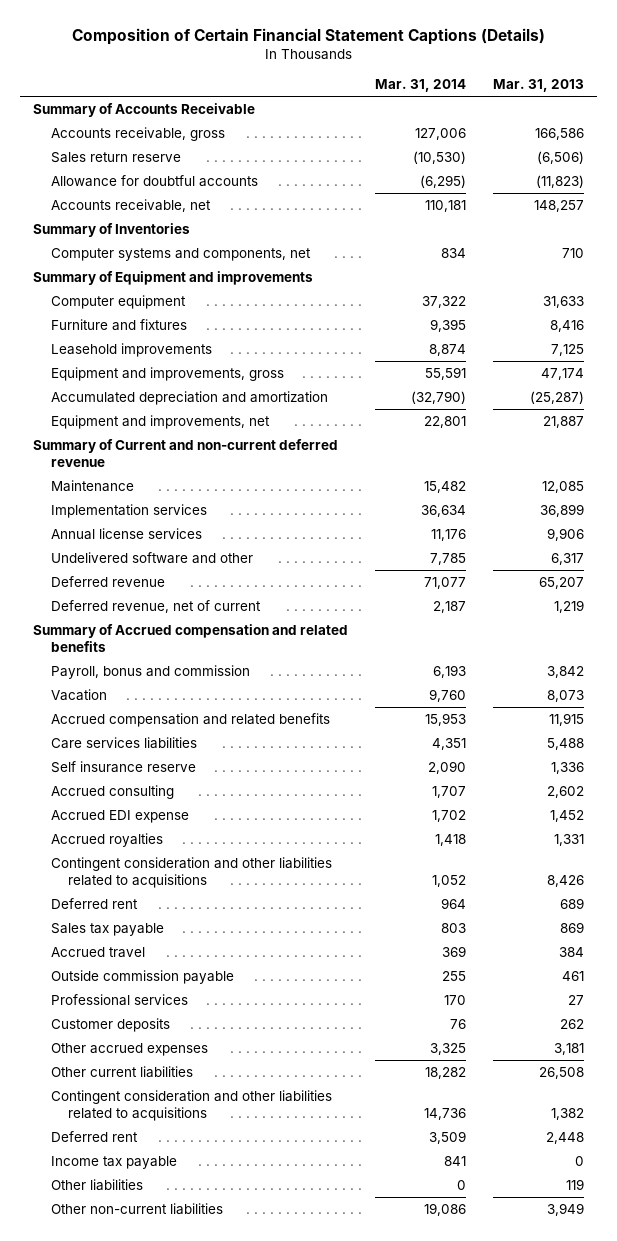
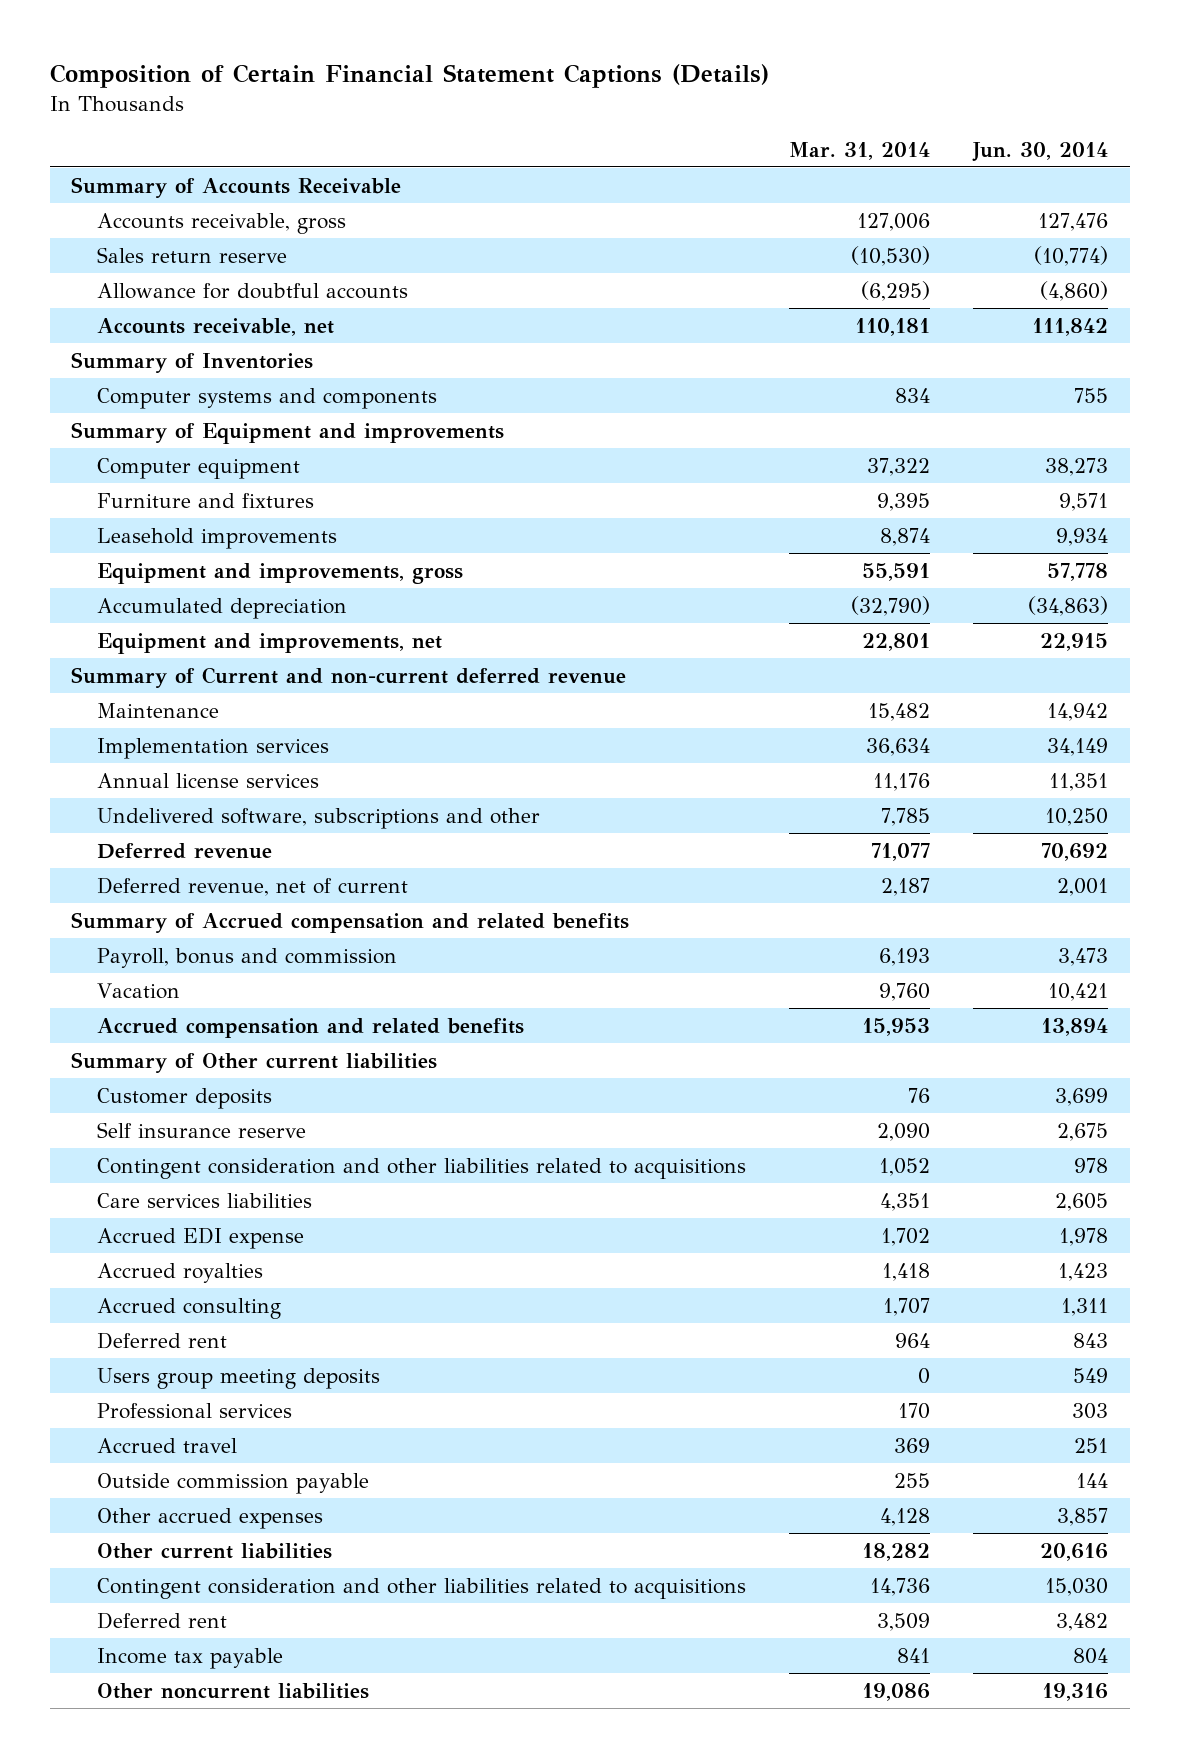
- | Mar. 31, 2014 | Mar. 31, 2013
+ | Mar. 31, 2014 | Jun. 30, 2014
- Computer systems and components, net | 834 | 710
+ Computer systems and components | 834 | 755
- Accumulated depreciation and amortization | (32,790) | (25,287)
+ Accumulated depreciation | (32,790) | (34,863)
- Undelivered software and other | 7,785 | 6,317
+ Undelivered software, subscriptions and other | 7,785 | 10,250
+ Summary of Other current liabilities
moved up: Customer deposits | 76 | 3,699
moved up: Contingent consideration and other liabilities related to acquisitions | 1,052 | 978
moved down: Care services liabilities | 4,351 | 2,605
moved down: Accrued consulting | 1,707 | 1,311
- Sales tax payable | 803 | 869
+ Users group meeting deposits | 0 | 549
moved up: Professional services | 170 | 303
- Other accrued expenses | 3,325 | 3,181
+ Other accrued expenses | 4,128 | 3,857
- Other liabilities | 0 | 119
- Other non-current liabilities | 19,086 | 3,949
+ Other noncurrent liabilities | 19,086 | 19,316

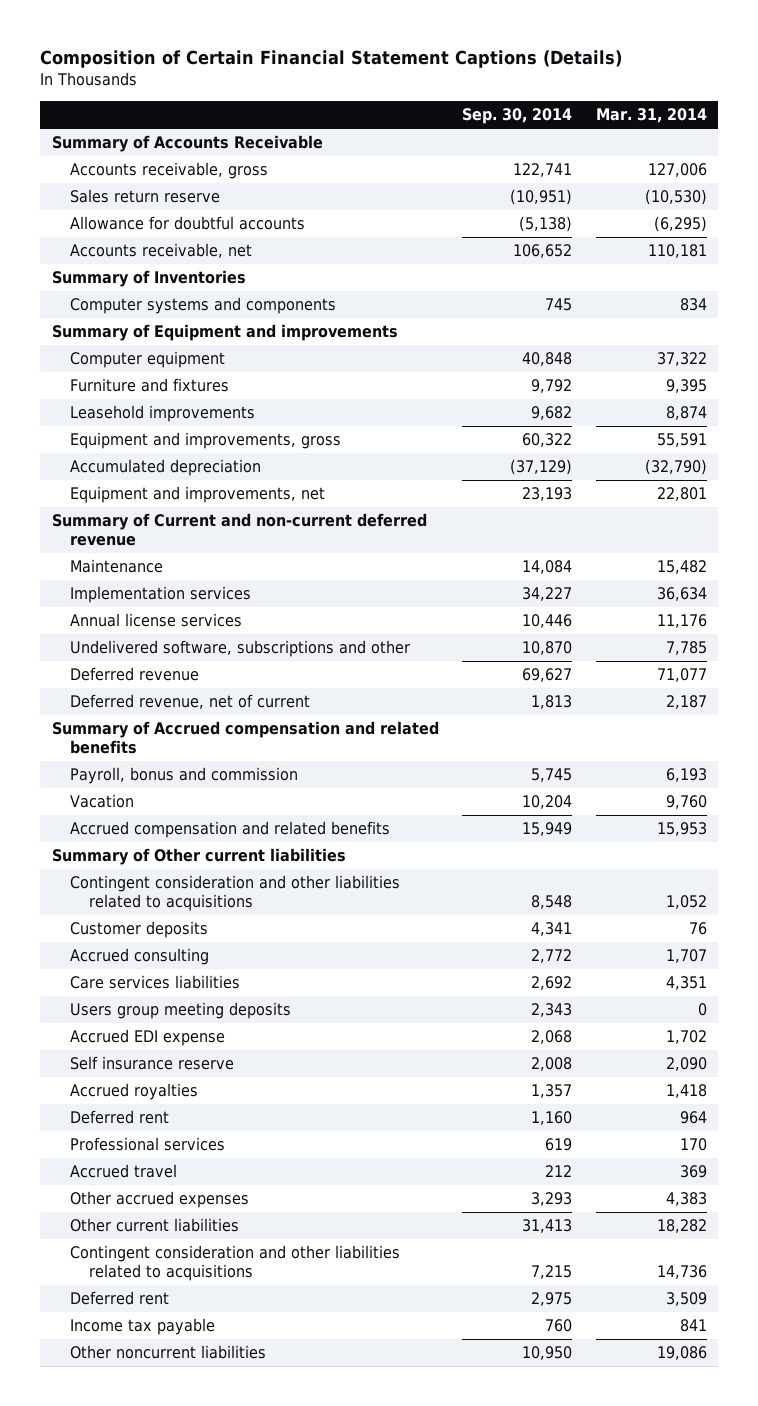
- | Mar. 31, 2014 | Jun. 30, 2014
+ | Sep. 30, 2014 | Mar. 31, 2014
moved down: Customer deposits | 4,341 | 76
moved up: Accrued consulting | 2,772 | 1,707
moved up: Users group meeting deposits | 2,343 | 0
moved down: Self insurance reserve | 2,008 | 2,090
- Outside commission payable | 255 | 144
- Other accrued expenses | 4,128 | 3,857
+ Other accrued expenses | 3,293 | 4,383

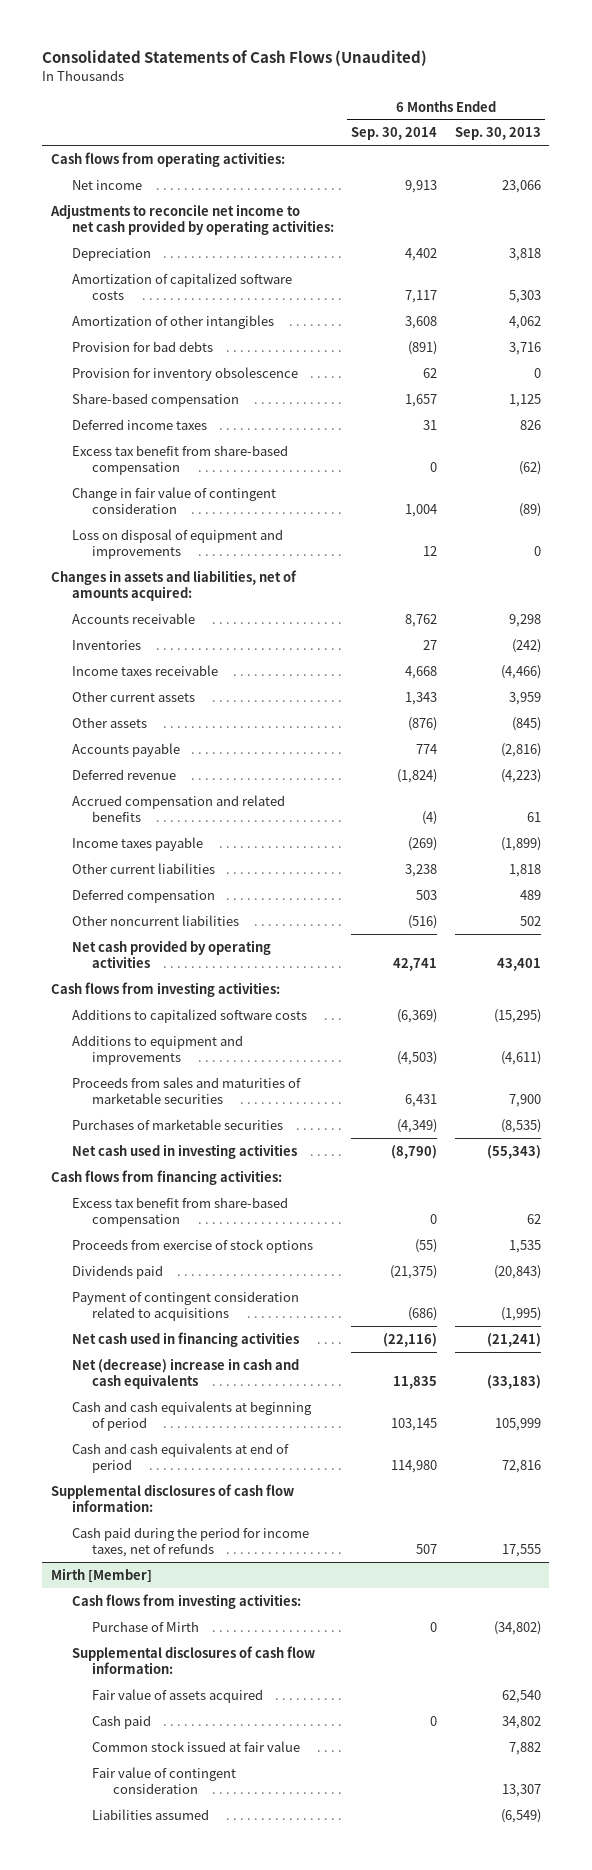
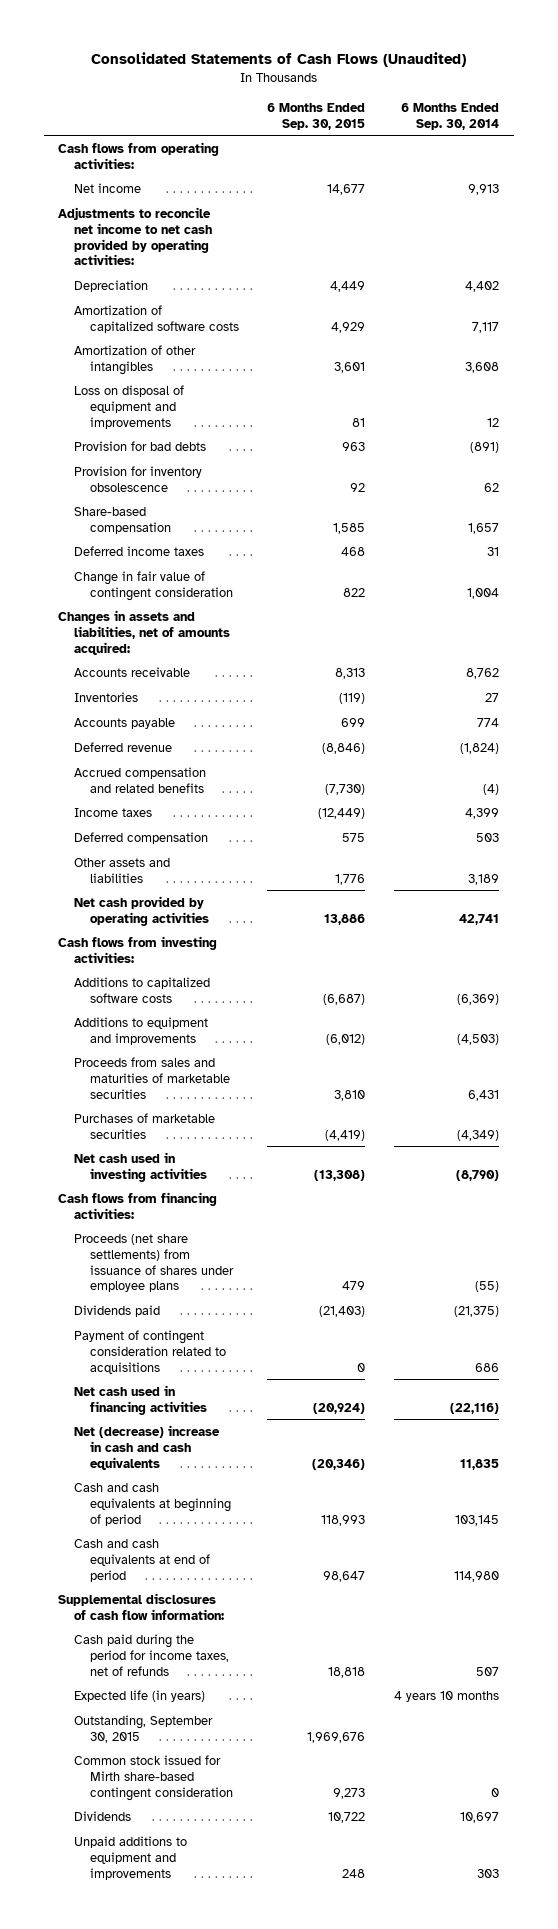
- | 6 Months Ended Sep. 30, 2014 | 6 Months Ended Sep. 30, 2013
+ | 6 Months Ended Sep. 30, 2015 | 6 Months Ended Sep. 30, 2014
moved up: Loss on disposal of equipment and improvements | 81 | 12
- Excess tax benefit from share-based compensation | 0 | (62)
- Income taxes receivable | 4,668 | (4,466)
- Other current assets | 1,343 | 3,959
- Other assets | (876) | (845)
- Income taxes payable | (269) | (1,899)
- Other current liabilities | 3,238 | 1,818
+ Income taxes | (12,449) | 4,399
- Other noncurrent liabilities | (516) | 502
+ Other assets and liabilities | 1,776 | 3,189
- Excess tax benefit from share-based compensation | 0 | 62
- Proceeds from exercise of stock options | (55) | 1,535
+ Proceeds (net share settlements) from issuance of shares under employee plans | 479 | (55)
- Payment of contingent consideration related to acquisitions | (686) | (1,995)
+ Payment of contingent consideration related to acquisitions | 0 | 686
- Mirth [Member]
- Cash flows from investing activities:
- Purchase of Mirth | 0 | (34,802)
- Supplemental disclosures of cash flow information:
- Fair value of assets acquired | | 62,540
- Cash paid | 0 | 34,802
- Common stock issued at fair value | | 7,882
- Fair value of contingent consideration | | 13,307
- Liabilities assumed | | (6,549)
+ Expected life (in years) | | 4 years 10 months
+ Outstanding, September 30, 2015 | 1,969,676 |
+ Common stock issued for Mirth share-based contingent consideration | 9,273 | 0
+ Dividends | 10,722 | 10,697
+ Unpaid additions to equipment and improvements | 248 | 303

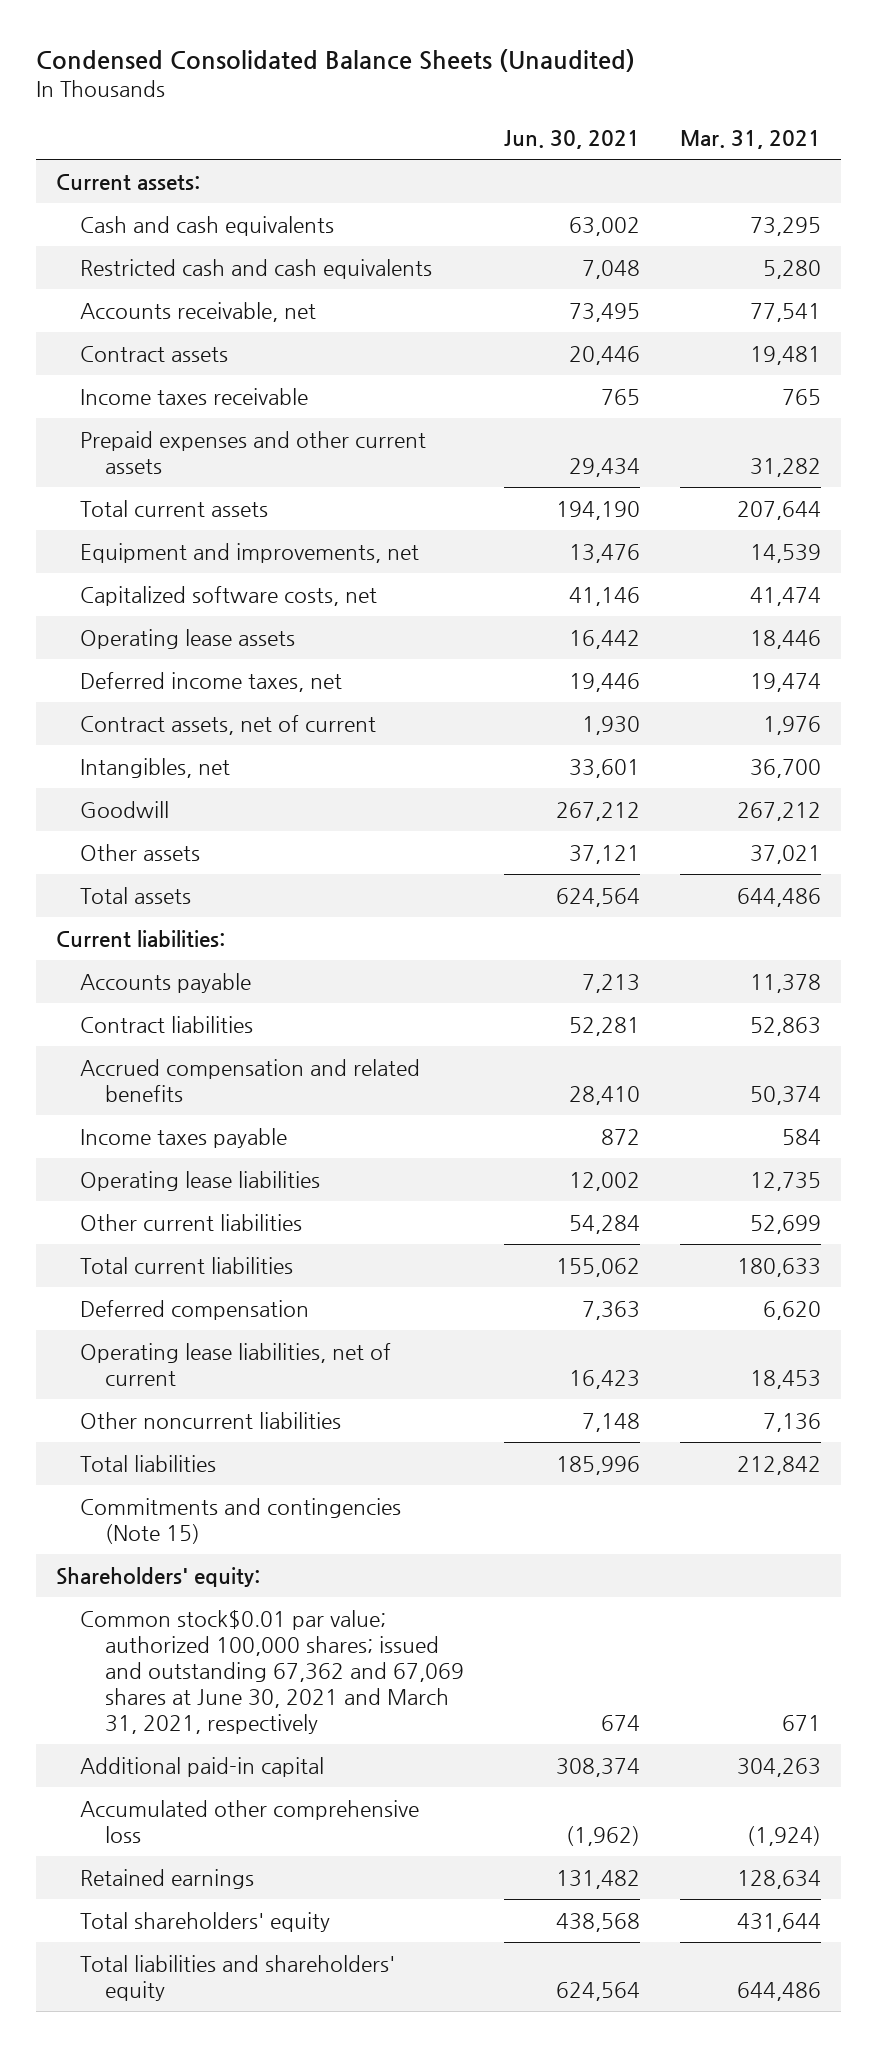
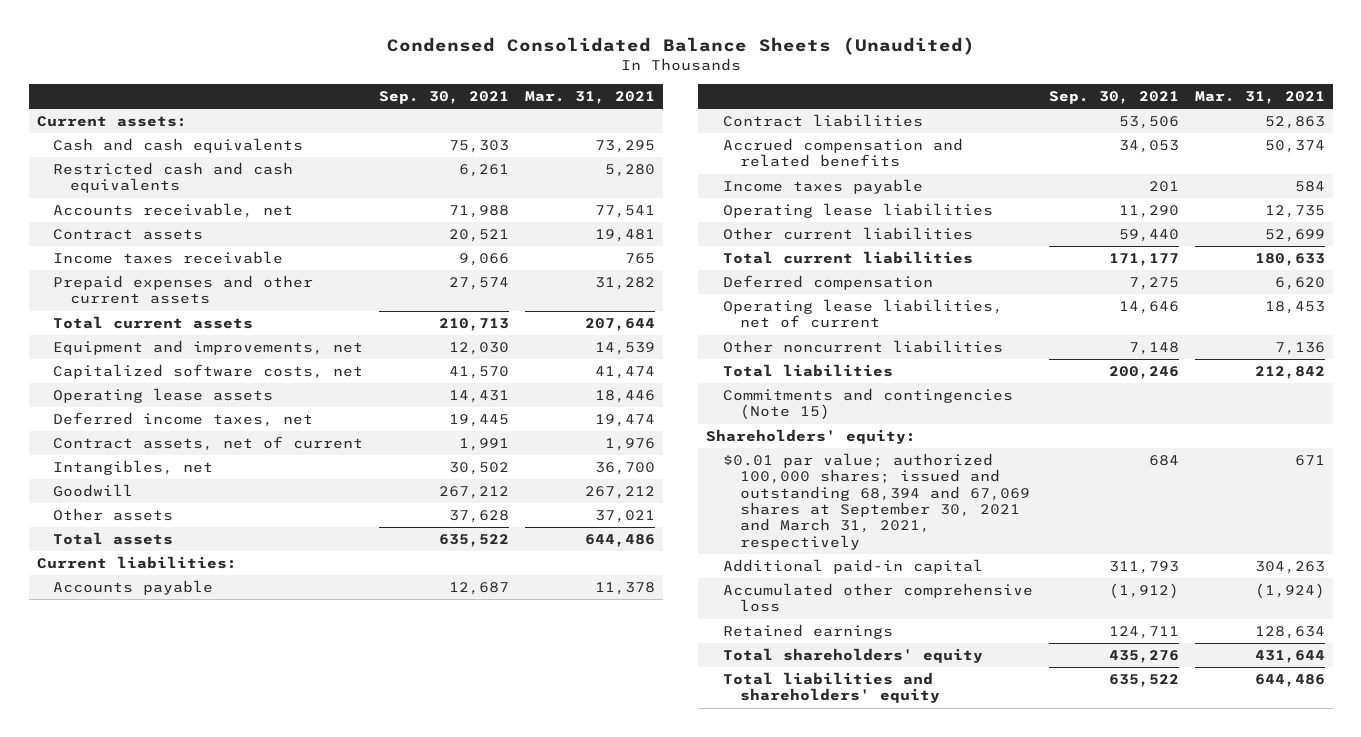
- | Jun. 30, 2021 | Mar. 31, 2021
+ | Sep. 30, 2021 | Mar. 31, 2021
- Common stock$0.01 par value; authorized 100,000 shares; issued and outstanding 67,362 and 67,069 shares at June 30, 2021 and March 31, 2021, respectively | 674 | 671
+ $0.01 par value; authorized 100,000 shares; issued and outstanding 68,394 and 67,069 shares at September 30, 2021 and March 31, 2021, respectively | 684 | 671

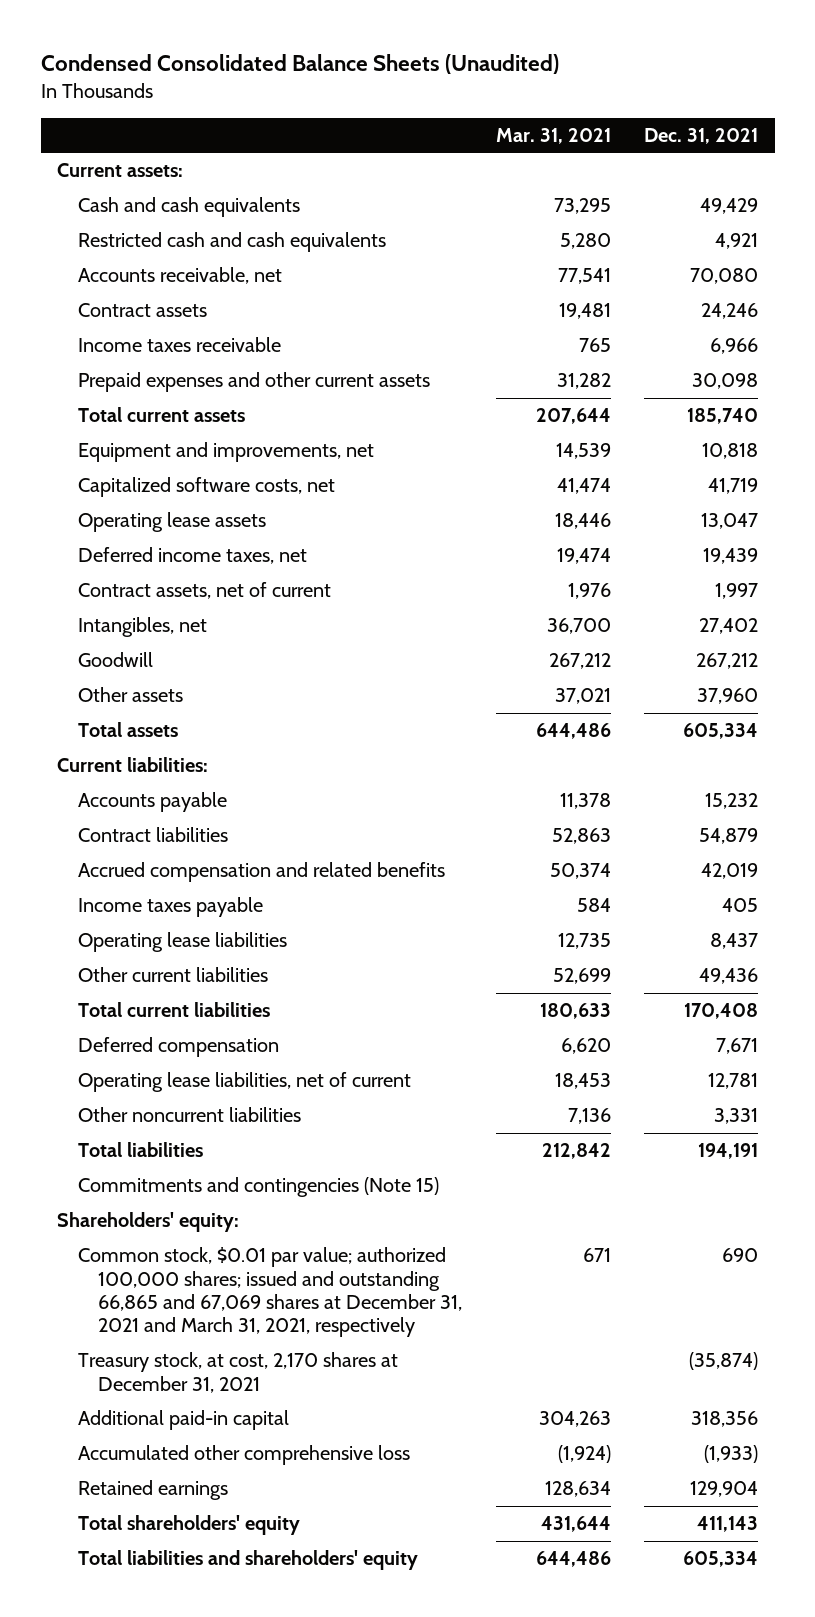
- | Sep. 30, 2021 | Mar. 31, 2021
+ | Mar. 31, 2021 | Dec. 31, 2021
- $0.01 par value; authorized 100,000 shares; issued and outstanding 68,394 and 67,069 shares at September 30, 2021 and March 31, 2021, respectively | 684 | 671
+ Common stock, $0.01 par value; authorized 100,000 shares; issued and outstanding 66,865 and 67,069 shares at December 31, 2021 and March 31, 2021, respectively | 671 | 690
+ Treasury stock, at cost, 2,170 shares at December 31, 2021 | | (35,874)

